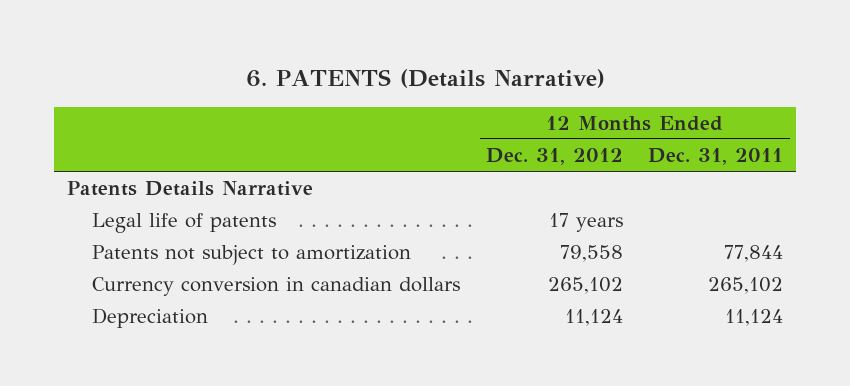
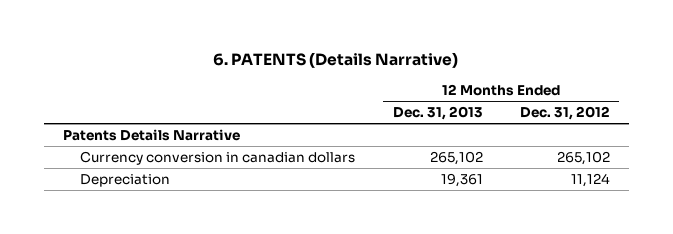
- | 12 Months Ended Dec. 31, 2012 | 12 Months Ended Dec. 31, 2011
+ | 12 Months Ended Dec. 31, 2013 | 12 Months Ended Dec. 31, 2012
- Legal life of patents | 17 years |
- Patents not subject to amortization | 79,558 | 77,844

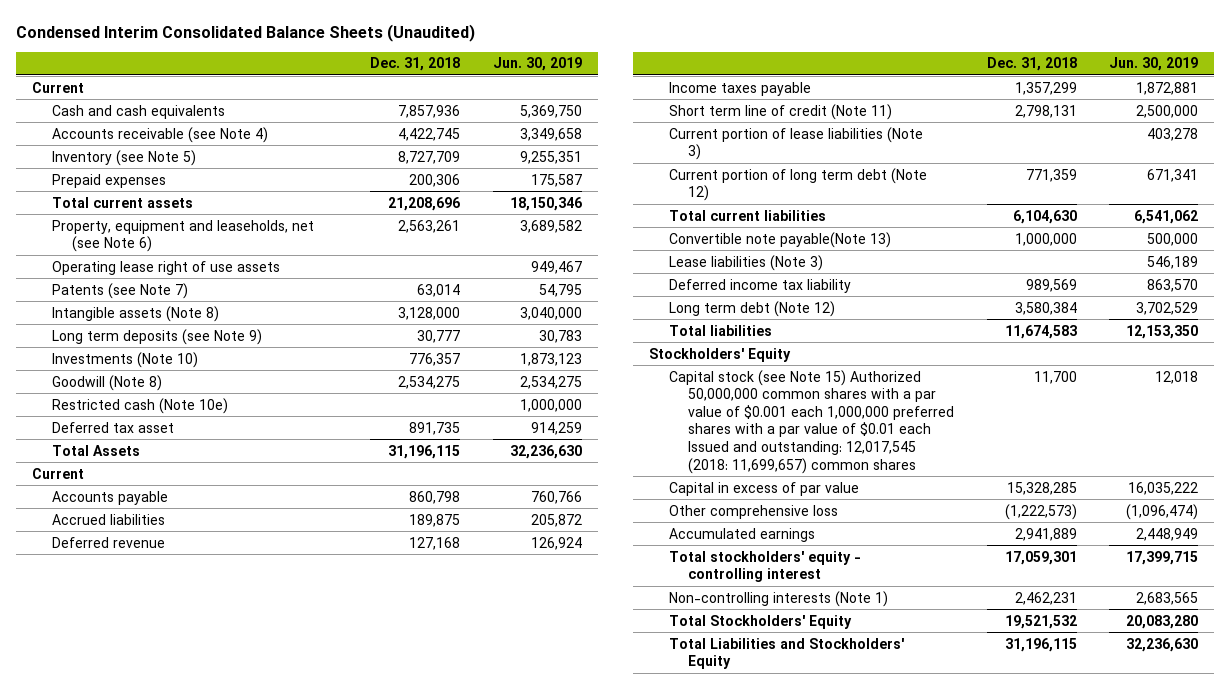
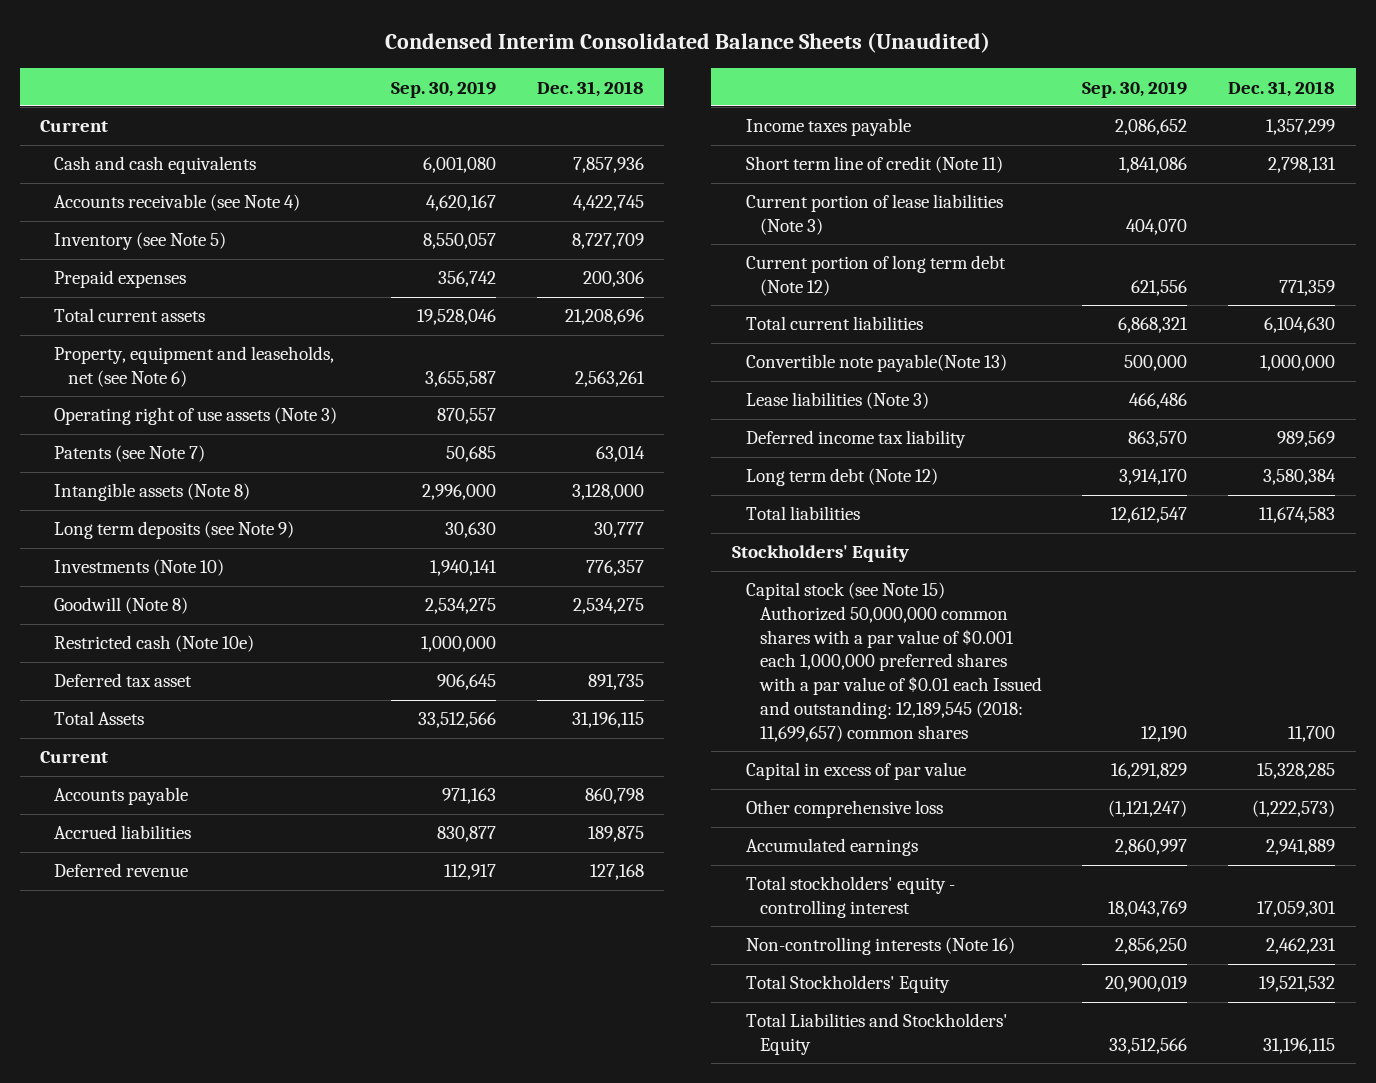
- | Dec. 31, 2018 | Jun. 30, 2019
+ | Sep. 30, 2019 | Dec. 31, 2018
- Operating lease right of use assets | | 949,467
+ Operating right of use assets (Note 3) | 870,557 |
- Capital stock (see Note 15) Authorized 50,000,000 common shares with a par value of $0.001 each 1,000,000 preferred shares with a par value of $0.01 each Issued and outstanding: 12,017,545 (2018: 11,699,657) common shares | 11,700 | 12,018
+ Capital stock (see Note 15) Authorized 50,000,000 common shares with a par value of $0.001 each 1,000,000 preferred shares with a par value of $0.01 each Issued and outstanding: 12,189,545 (2018: 11,699,657) common shares | 12,190 | 11,700
- Non-controlling interests (Note 1) | 2,462,231 | 2,683,565
+ Non-controlling interests (Note 16) | 2,856,250 | 2,462,231

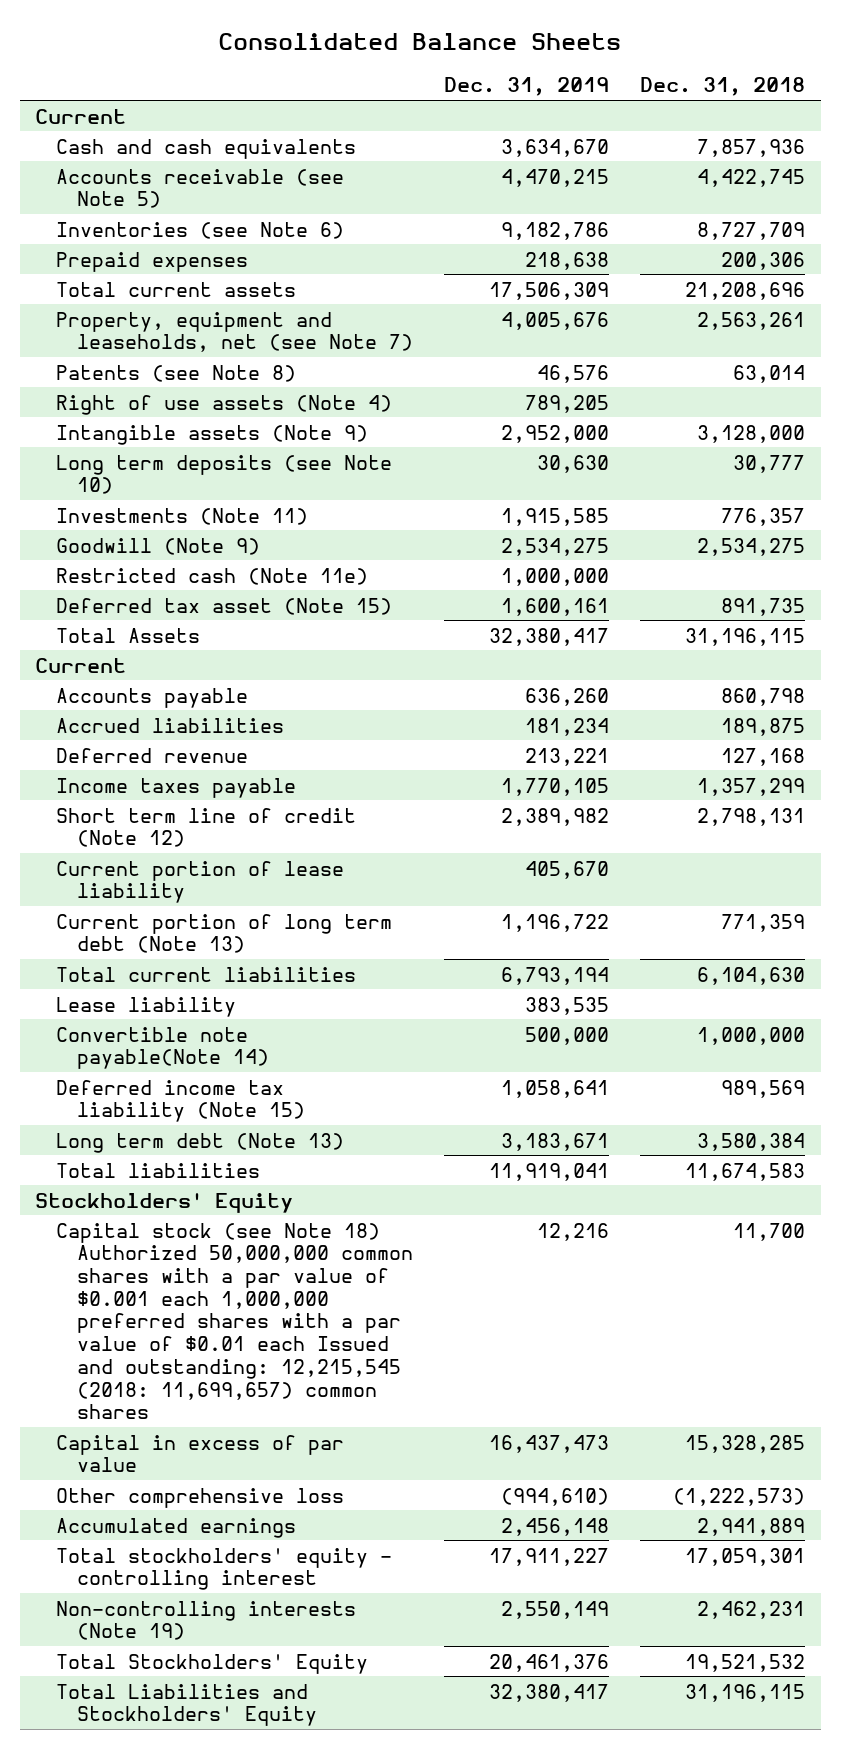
- Condensed Interim Consolidated Balance Sheets (Unaudited)
+ Consolidated Balance Sheets
- | Sep. 30, 2019 | Dec. 31, 2018
+ | Dec. 31, 2019 | Dec. 31, 2018
- Accounts receivable (see Note 4) | 4,620,167 | 4,422,745
- Inventory (see Note 5) | 8,550,057 | 8,727,709
+ Accounts receivable (see Note 5) | 4,470,215 | 4,422,745
+ Inventories (see Note 6) | 9,182,786 | 8,727,709
- Property, equipment and leaseholds, net (see Note 6) | 3,655,587 | 2,563,261
- Operating right of use assets (Note 3) | 870,557 |
- Patents (see Note 7) | 50,685 | 63,014
- Intangible assets (Note 8) | 2,996,000 | 3,128,000
- Long term deposits (see Note 9) | 30,630 | 30,777
- Investments (Note 10) | 1,940,141 | 776,357
- Goodwill (Note 8) | 2,534,275 | 2,534,275
- Restricted cash (Note 10e) | 1,000,000 |
- Deferred tax asset | 906,645 | 891,735
+ Property, equipment and leaseholds, net (see Note 7) | 4,005,676 | 2,563,261
+ Patents (see Note 8) | 46,576 | 63,014
+ Right of use assets (Note 4) | 789,205 |
+ Intangible assets (Note 9) | 2,952,000 | 3,128,000
+ Long term deposits (see Note 10) | 30,630 | 30,777
+ Investments (Note 11) | 1,915,585 | 776,357
+ Goodwill (Note 9) | 2,534,275 | 2,534,275
+ Restricted cash (Note 11e) | 1,000,000 |
+ Deferred tax asset (Note 15) | 1,600,161 | 891,735
- Short term line of credit (Note 11) | 1,841,086 | 2,798,131
- Current portion of lease liabilities (Note 3) | 404,070 |
- Current portion of long term debt (Note 12) | 621,556 | 771,359
+ Short term line of credit (Note 12) | 2,389,982 | 2,798,131
+ Current portion of lease liability | 405,670 |
+ Current portion of long term debt (Note 13) | 1,196,722 | 771,359
- Convertible note payable(Note 13) | 500,000 | 1,000,000
- Lease liabilities (Note 3) | 466,486 |
- Deferred income tax liability | 863,570 | 989,569
- Long term debt (Note 12) | 3,914,170 | 3,580,384
+ Lease liability | 383,535 |
+ Convertible note payable(Note 14) | 500,000 | 1,000,000
+ Deferred income tax liability (Note 15) | 1,058,641 | 989,569
+ Long term debt (Note 13) | 3,183,671 | 3,580,384
- Capital stock (see Note 15) Authorized 50,000,000 common shares with a par value of $0.001 each 1,000,000 preferred shares with a par value of $0.01 each Issued and outstanding: 12,189,545 (2018: 11,699,657) common shares | 12,190 | 11,700
+ Capital stock (see Note 18) Authorized 50,000,000 common shares with a par value of $0.001 each 1,000,000 preferred shares with a par value of $0.01 each Issued and outstanding: 12,215,545 (2018: 11,699,657) common shares | 12,216 | 11,700
- Non-controlling interests (Note 16) | 2,856,250 | 2,462,231
+ Non-controlling interests (Note 19) | 2,550,149 | 2,462,231

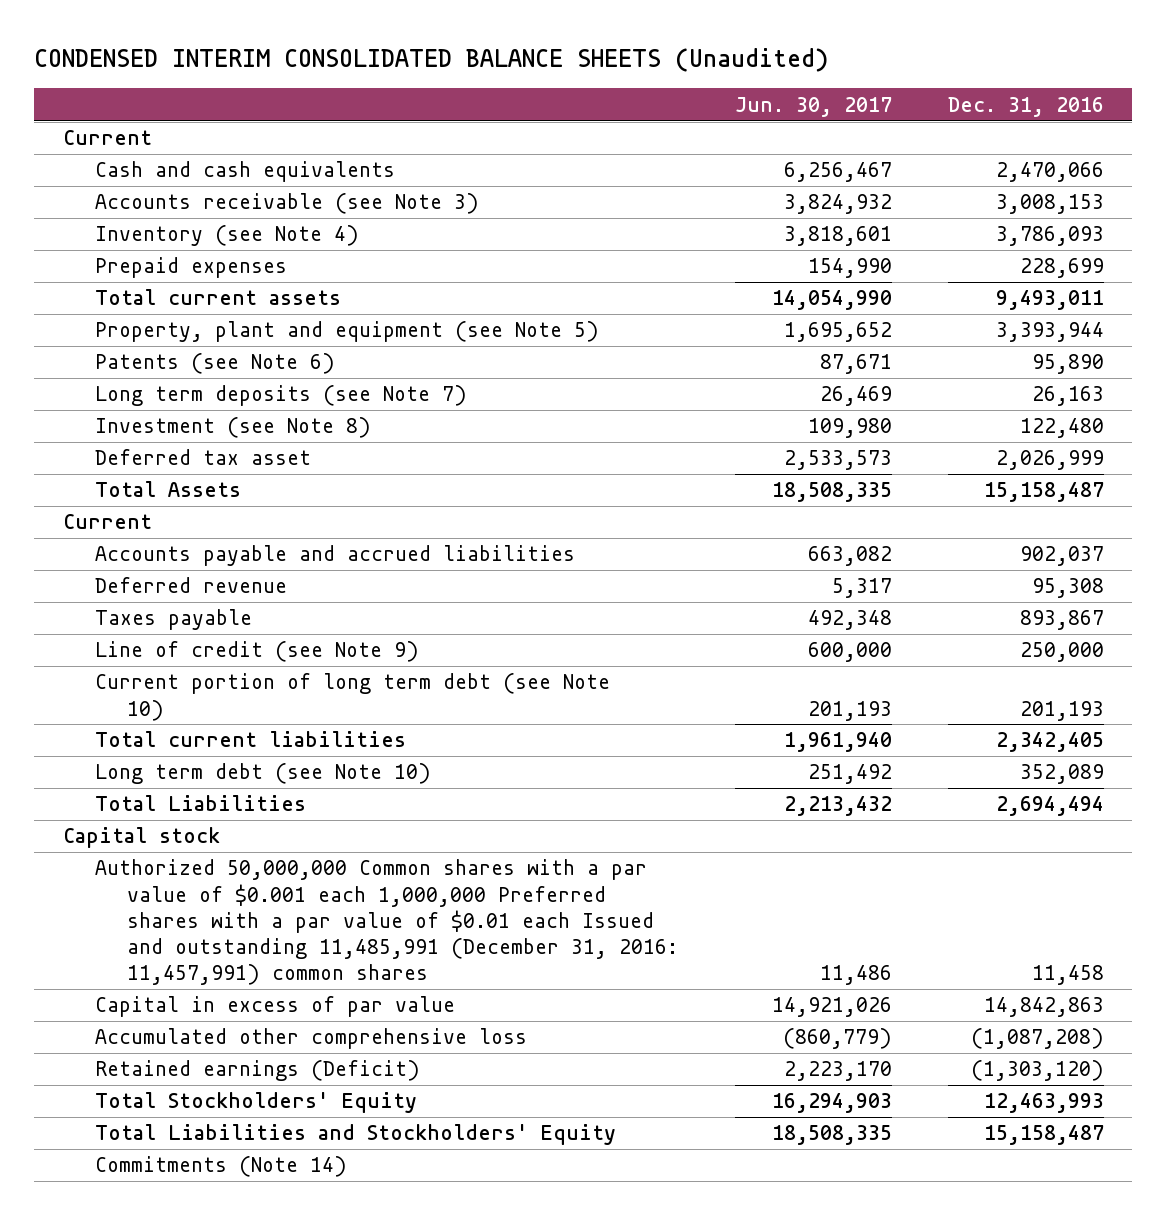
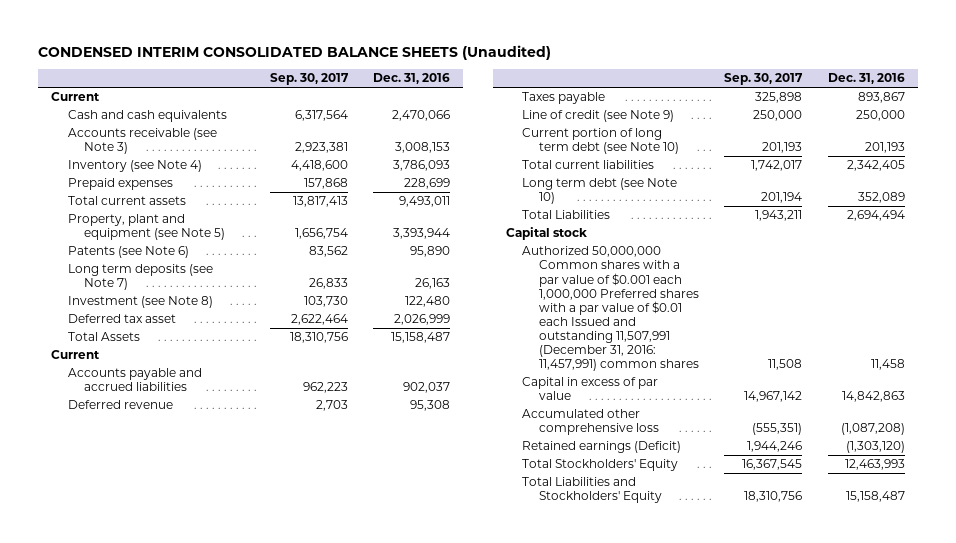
- | Jun. 30, 2017 | Dec. 31, 2016
+ | Sep. 30, 2017 | Dec. 31, 2016
- Authorized 50,000,000 Common shares with a par value of $0.001 each 1,000,000 Preferred shares with a par value of $0.01 each Issued and outstanding 11,485,991 (December 31, 2016: 11,457,991) common shares | 11,486 | 11,458
+ Authorized 50,000,000 Common shares with a par value of $0.001 each 1,000,000 Preferred shares with a par value of $0.01 each Issued and outstanding 11,507,991 (December 31, 2016: 11,457,991) common shares | 11,508 | 11,458
- Commitments (Note 14)

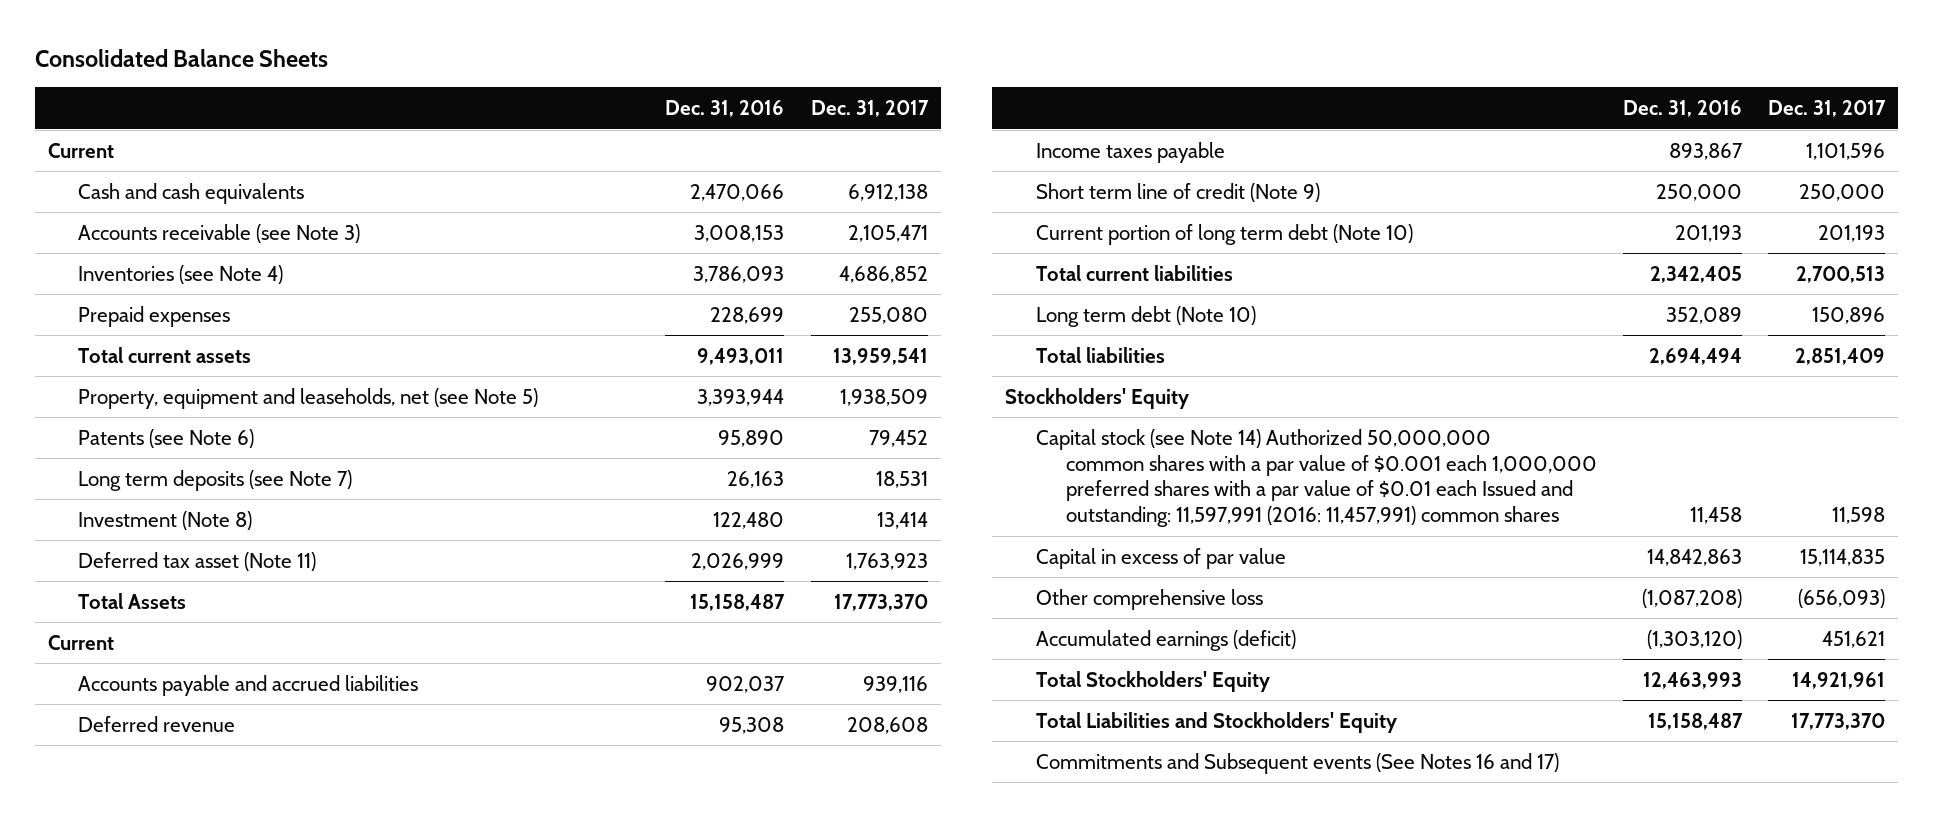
- CONDENSED INTERIM CONSOLIDATED BALANCE SHEETS (Unaudited)
+ Consolidated Balance Sheets
- | Sep. 30, 2017 | Dec. 31, 2016
+ | Dec. 31, 2016 | Dec. 31, 2017
- Inventory (see Note 4) | 4,418,600 | 3,786,093
+ Inventories (see Note 4) | 3,786,093 | 4,686,852
- Property, plant and equipment (see Note 5) | 1,656,754 | 3,393,944
+ Property, equipment and leaseholds, net (see Note 5) | 3,393,944 | 1,938,509
- Investment (see Note 8) | 103,730 | 122,480
- Deferred tax asset | 2,622,464 | 2,026,999
+ Investment (Note 8) | 122,480 | 13,414
+ Deferred tax asset (Note 11) | 2,026,999 | 1,763,923
- Taxes payable | 325,898 | 893,867
- Line of credit (see Note 9) | 250,000 | 250,000
- Current portion of long term debt (see Note 10) | 201,193 | 201,193
+ Income taxes payable | 893,867 | 1,101,596
+ Short term line of credit (Note 9) | 250,000 | 250,000
+ Current portion of long term debt (Note 10) | 201,193 | 201,193
- Long term debt (see Note 10) | 201,194 | 352,089
- Total Liabilities | 1,943,211 | 2,694,494
- Capital stock
- Authorized 50,000,000 Common shares with a par value of $0.001 each 1,000,000 Preferred shares with a par value of $0.01 each Issued and outstanding 11,507,991 (December 31, 2016: 11,457,991) common shares | 11,508 | 11,458
+ Long term debt (Note 10) | 352,089 | 150,896
+ Total liabilities | 2,694,494 | 2,851,409
+ Stockholders' Equity
+ Capital stock (see Note 14) Authorized 50,000,000 common shares with a par value of $0.001 each 1,000,000 preferred shares with a par value of $0.01 each Issued and outstanding: 11,597,991 (2016: 11,457,991) common shares | 11,458 | 11,598
- Accumulated other comprehensive loss | (555,351) | (1,087,208)
- Retained earnings (Deficit) | 1,944,246 | (1,303,120)
+ Other comprehensive loss | (1,087,208) | (656,093)
+ Accumulated earnings (deficit) | (1,303,120) | 451,621
+ Commitments and Subsequent events (See Notes 16 and 17)

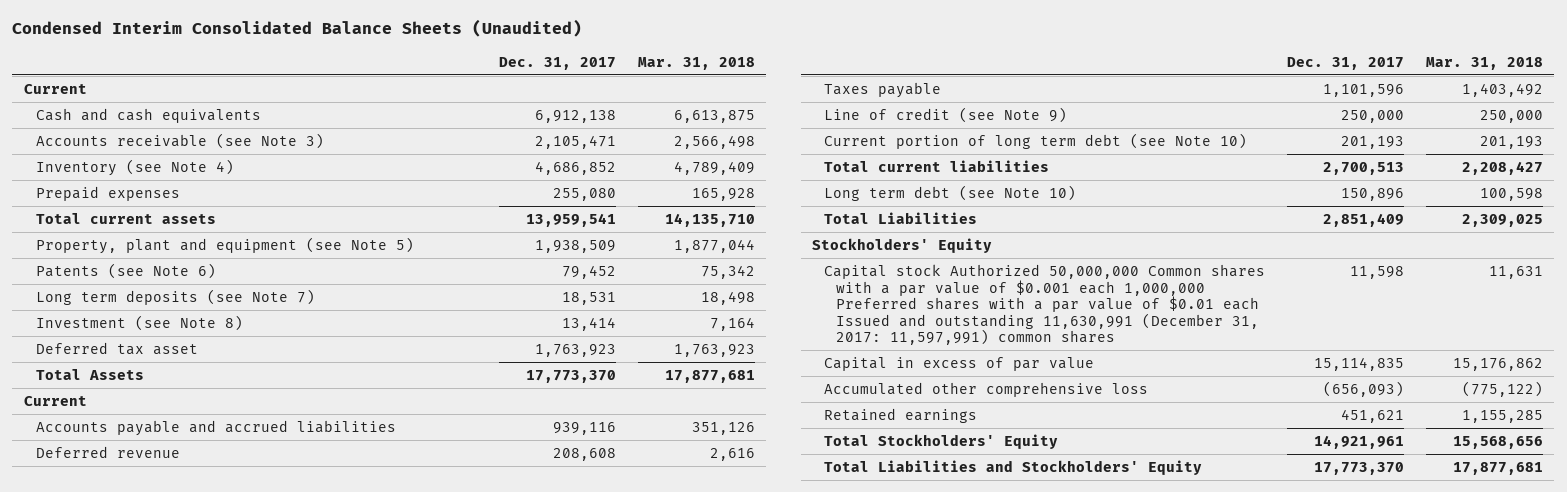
- Consolidated Balance Sheets
+ Condensed Interim Consolidated Balance Sheets (Unaudited)
- | Dec. 31, 2016 | Dec. 31, 2017
+ | Dec. 31, 2017 | Mar. 31, 2018
- Inventories (see Note 4) | 3,786,093 | 4,686,852
+ Inventory (see Note 4) | 4,686,852 | 4,789,409
- Property, equipment and leaseholds, net (see Note 5) | 3,393,944 | 1,938,509
+ Property, plant and equipment (see Note 5) | 1,938,509 | 1,877,044
- Investment (Note 8) | 122,480 | 13,414
- Deferred tax asset (Note 11) | 2,026,999 | 1,763,923
+ Investment (see Note 8) | 13,414 | 7,164
+ Deferred tax asset | 1,763,923 | 1,763,923
- Income taxes payable | 893,867 | 1,101,596
- Short term line of credit (Note 9) | 250,000 | 250,000
- Current portion of long term debt (Note 10) | 201,193 | 201,193
+ Taxes payable | 1,101,596 | 1,403,492
+ Line of credit (see Note 9) | 250,000 | 250,000
+ Current portion of long term debt (see Note 10) | 201,193 | 201,193
- Long term debt (Note 10) | 352,089 | 150,896
- Total liabilities | 2,694,494 | 2,851,409
+ Long term debt (see Note 10) | 150,896 | 100,598
+ Total Liabilities | 2,851,409 | 2,309,025
- Capital stock (see Note 14) Authorized 50,000,000 common shares with a par value of $0.001 each 1,000,000 preferred shares with a par value of $0.01 each Issued and outstanding: 11,597,991 (2016: 11,457,991) common shares | 11,458 | 11,598
+ Capital stock Authorized 50,000,000 Common shares with a par value of $0.001 each 1,000,000 Preferred shares with a par value of $0.01 each Issued and outstanding 11,630,991 (December 31, 2017: 11,597,991) common shares | 11,598 | 11,631
- Other comprehensive loss | (1,087,208) | (656,093)
- Accumulated earnings (deficit) | (1,303,120) | 451,621
+ Accumulated other comprehensive loss | (656,093) | (775,122)
+ Retained earnings | 451,621 | 1,155,285
- Commitments and Subsequent events (See Notes 16 and 17)

